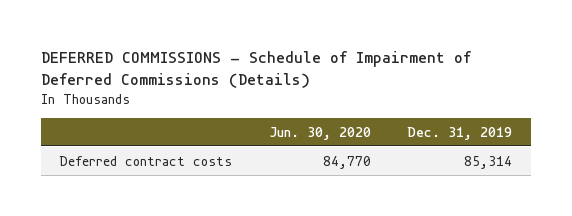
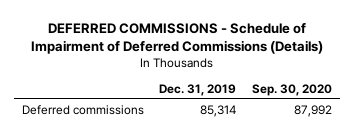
- | Jun. 30, 2020 | Dec. 31, 2019
+ | Dec. 31, 2019 | Sep. 30, 2020
- Deferred contract costs | 84,770 | 85,314
+ Deferred commissions | 85,314 | 87,992

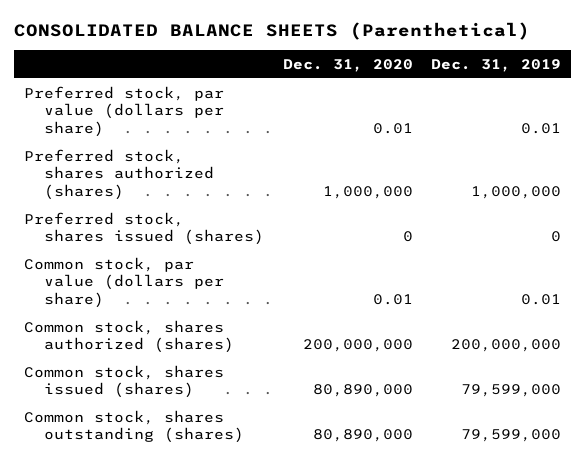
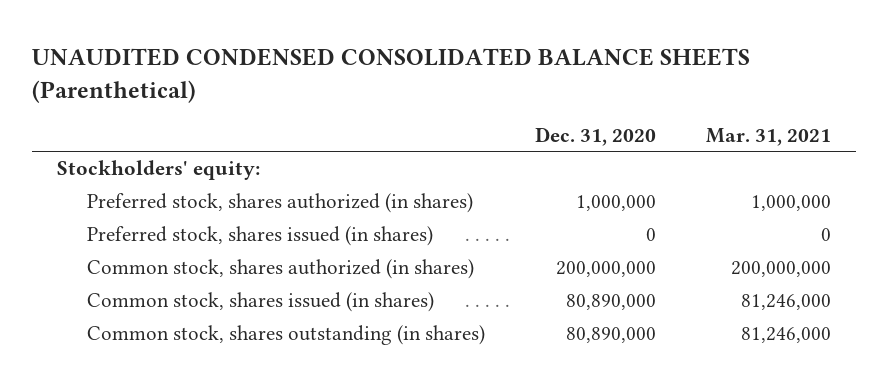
- CONSOLIDATED BALANCE SHEETS (Parenthetical)
+ UNAUDITED CONDENSED CONSOLIDATED BALANCE SHEETS (Parenthetical)
- | Dec. 31, 2020 | Dec. 31, 2019
+ | Dec. 31, 2020 | Mar. 31, 2021
- Preferred stock, par value (dollars per share) | 0.01 | 0.01
- Preferred stock, shares authorized (shares) | 1,000,000 | 1,000,000
- Preferred stock, shares issued (shares) | 0 | 0
- Common stock, par value (dollars per share) | 0.01 | 0.01
- Common stock, shares authorized (shares) | 200,000,000 | 200,000,000
- Common stock, shares issued (shares) | 80,890,000 | 79,599,000
- Common stock, shares outstanding (shares) | 80,890,000 | 79,599,000
+ Stockholders' equity:
+ Preferred stock, shares authorized (in shares) | 1,000,000 | 1,000,000
+ Preferred stock, shares issued (in shares) | 0 | 0
+ Common stock, shares authorized (in shares) | 200,000,000 | 200,000,000
+ Common stock, shares issued (in shares) | 80,890,000 | 81,246,000
+ Common stock, shares outstanding (in shares) | 80,890,000 | 81,246,000

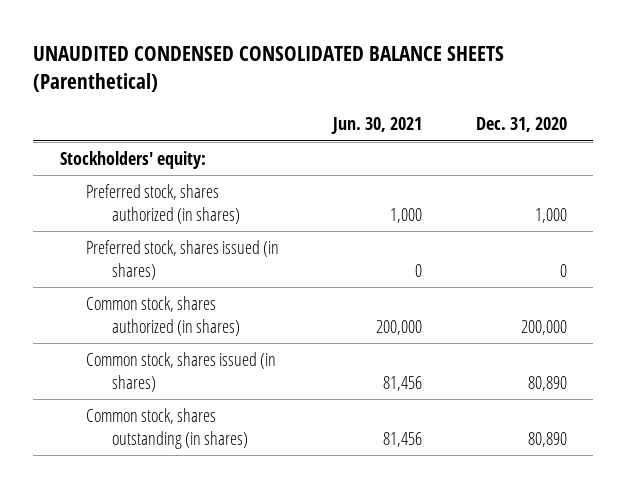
- | Dec. 31, 2020 | Mar. 31, 2021
+ | Jun. 30, 2021 | Dec. 31, 2020
- Preferred stock, shares authorized (in shares) | 1,000,000 | 1,000,000
+ Preferred stock, shares authorized (in shares) | 1,000 | 1,000
- Common stock, shares authorized (in shares) | 200,000,000 | 200,000,000
- Common stock, shares issued (in shares) | 80,890,000 | 81,246,000
- Common stock, shares outstanding (in shares) | 80,890,000 | 81,246,000
+ Common stock, shares authorized (in shares) | 200,000 | 200,000
+ Common stock, shares issued (in shares) | 81,456 | 80,890
+ Common stock, shares outstanding (in shares) | 81,456 | 80,890

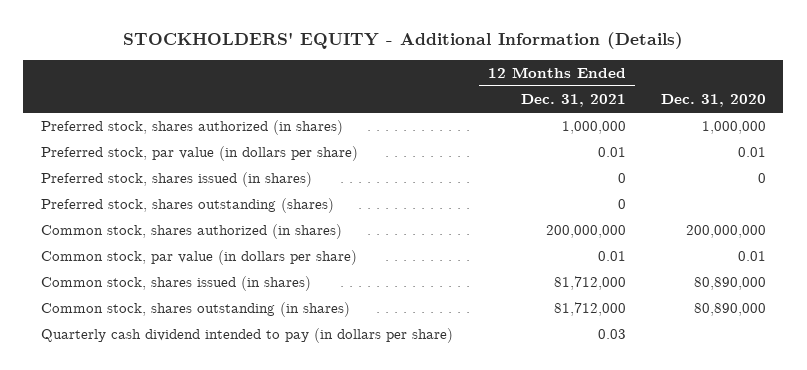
- UNAUDITED CONDENSED CONSOLIDATED BALANCE SHEETS (Parenthetical)
+ STOCKHOLDERS' EQUITY - Additional Information (Details)
- | Jun. 30, 2021 | Dec. 31, 2020
+ | 12 Months Ended Dec. 31, 2021 | Dec. 31, 2020
- Stockholders' equity:
- Preferred stock, shares authorized (in shares) | 1,000 | 1,000
+ Preferred stock, shares authorized (in shares) | 1,000,000 | 1,000,000
+ Preferred stock, par value (in dollars per share) | 0.01 | 0.01
- Common stock, shares authorized (in shares) | 200,000 | 200,000
- Common stock, shares issued (in shares) | 81,456 | 80,890
- Common stock, shares outstanding (in shares) | 81,456 | 80,890
+ Preferred stock, shares outstanding (shares) | 0 |
+ Common stock, shares authorized (in shares) | 200,000,000 | 200,000,000
+ Common stock, par value (in dollars per share) | 0.01 | 0.01
+ Common stock, shares issued (in shares) | 81,712,000 | 80,890,000
+ Common stock, shares outstanding (in shares) | 81,712,000 | 80,890,000
+ Quarterly cash dividend intended to pay (in dollars per share) | 0.03 |

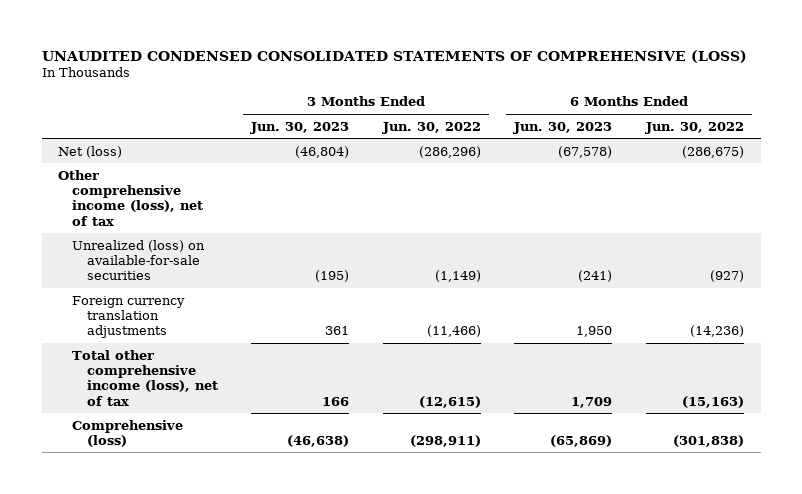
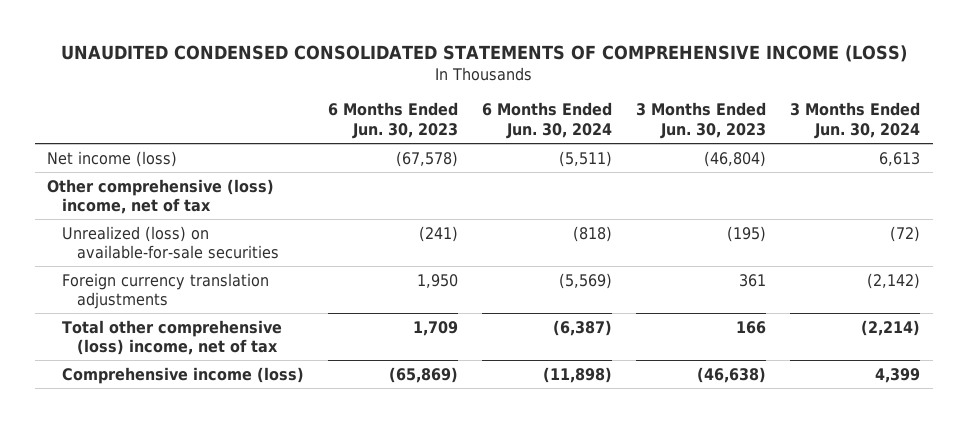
- UNAUDITED CONDENSED CONSOLIDATED STATEMENTS OF COMPREHENSIVE (LOSS)
+ UNAUDITED CONDENSED CONSOLIDATED STATEMENTS OF COMPREHENSIVE INCOME (LOSS)
- | 3 Months Ended Jun. 30, 2023 | 3 Months Ended Jun. 30, 2022 | 6 Months Ended Jun. 30, 2023 | 6 Months Ended Jun. 30, 2022
+ | 6 Months Ended Jun. 30, 2023 | 6 Months Ended Jun. 30, 2024 | 3 Months Ended Jun. 30, 2023 | 3 Months Ended Jun. 30, 2024
- Net (loss) | (46,804) | (286,296) | (67,578) | (286,675)
- Other comprehensive income (loss), net of tax
+ Net income (loss) | (67,578) | (5,511) | (46,804) | 6,613
+ Other comprehensive (loss) income, net of tax
- Total other comprehensive income (loss), net of tax | 166 | (12,615) | 1,709 | (15,163)
- Comprehensive (loss) | (46,638) | (298,911) | (65,869) | (301,838)
+ Total other comprehensive (loss) income, net of tax | 1,709 | (6,387) | 166 | (2,214)
+ Comprehensive income (loss) | (65,869) | (11,898) | (46,638) | 4,399

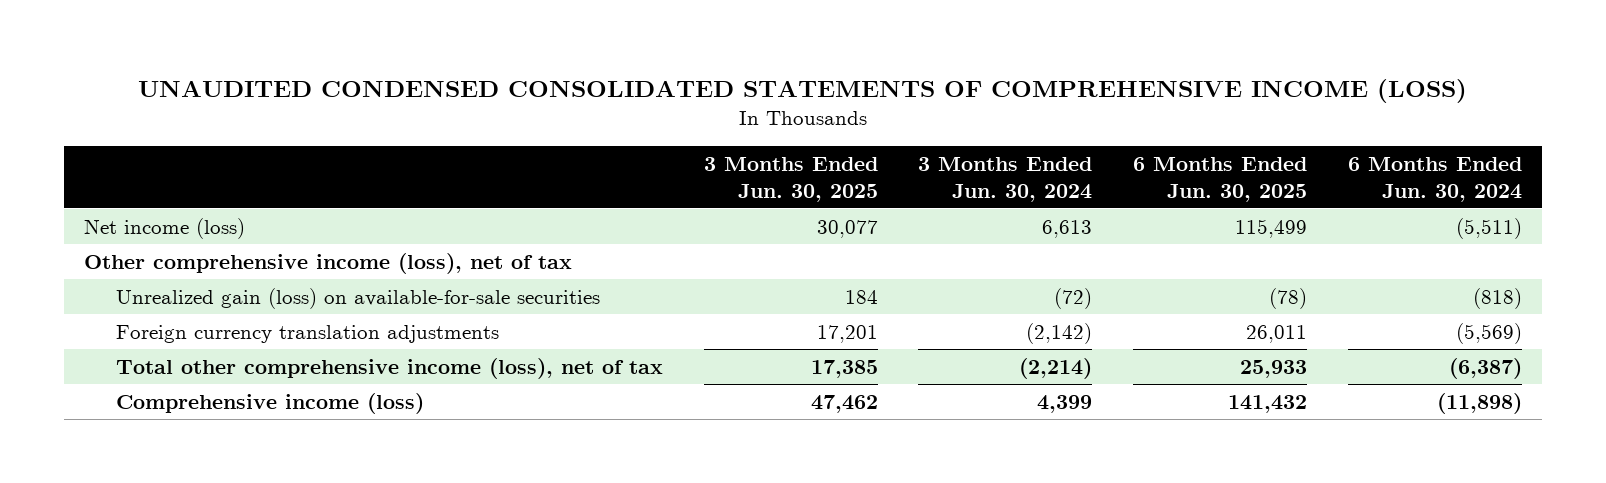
- | 6 Months Ended Jun. 30, 2023 | 6 Months Ended Jun. 30, 2024 | 3 Months Ended Jun. 30, 2023 | 3 Months Ended Jun. 30, 2024
+ | 3 Months Ended Jun. 30, 2025 | 3 Months Ended Jun. 30, 2024 | 6 Months Ended Jun. 30, 2025 | 6 Months Ended Jun. 30, 2024
- Other comprehensive (loss) income, net of tax
- Unrealized (loss) on available-for-sale securities | (241) | (818) | (195) | (72)
+ Other comprehensive income (loss), net of tax
+ Unrealized gain (loss) on available-for-sale securities | 184 | (72) | (78) | (818)
- Total other comprehensive (loss) income, net of tax | 1,709 | (6,387) | 166 | (2,214)
+ Total other comprehensive income (loss), net of tax | 17,385 | (2,214) | 25,933 | (6,387)

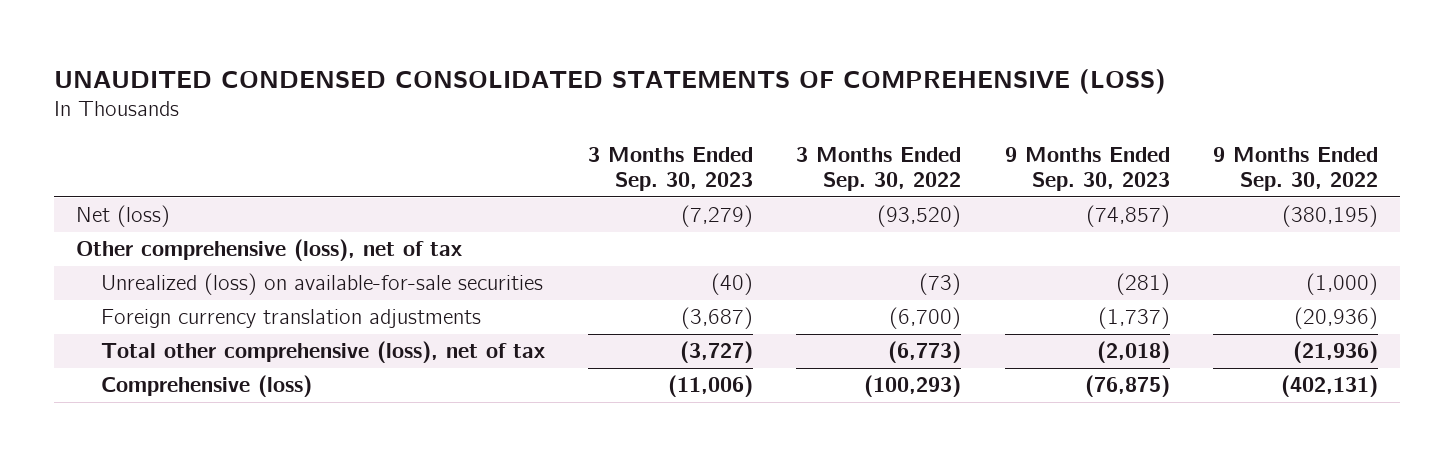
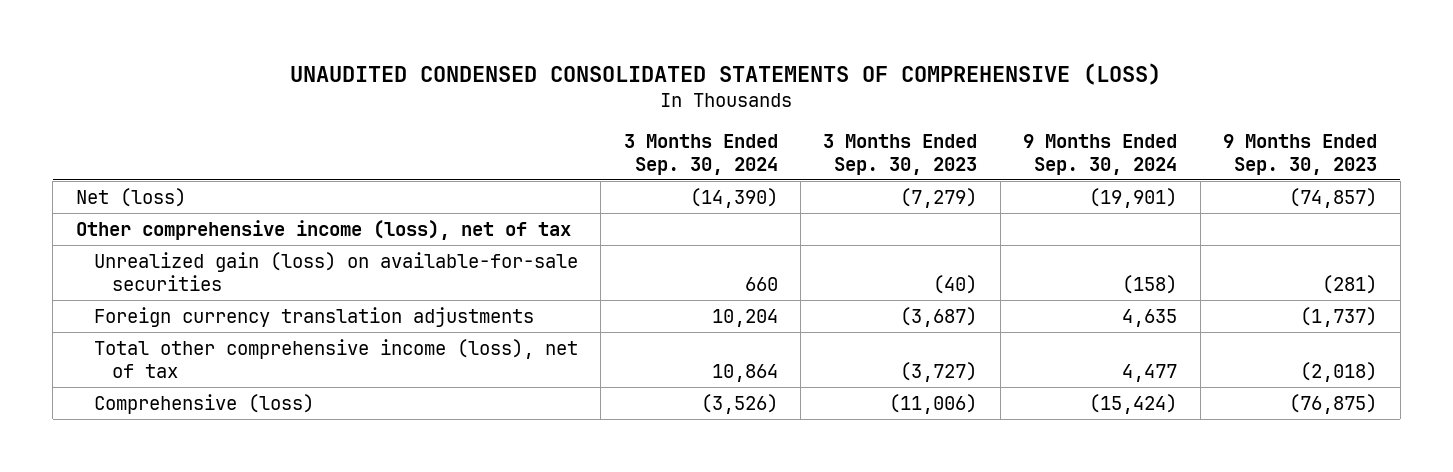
- | 3 Months Ended Sep. 30, 2023 | 3 Months Ended Sep. 30, 2022 | 9 Months Ended Sep. 30, 2023 | 9 Months Ended Sep. 30, 2022
+ | 3 Months Ended Sep. 30, 2024 | 3 Months Ended Sep. 30, 2023 | 9 Months Ended Sep. 30, 2024 | 9 Months Ended Sep. 30, 2023
- Other comprehensive (loss), net of tax
- Unrealized (loss) on available-for-sale securities | (40) | (73) | (281) | (1,000)
+ Other comprehensive income (loss), net of tax
+ Unrealized gain (loss) on available-for-sale securities | 660 | (40) | (158) | (281)
- Total other comprehensive (loss), net of tax | (3,727) | (6,773) | (2,018) | (21,936)
+ Total other comprehensive income (loss), net of tax | 10,864 | (3,727) | 4,477 | (2,018)

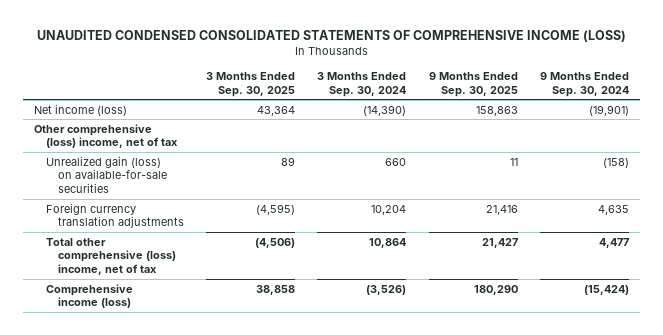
- UNAUDITED CONDENSED CONSOLIDATED STATEMENTS OF COMPREHENSIVE (LOSS)
+ UNAUDITED CONDENSED CONSOLIDATED STATEMENTS OF COMPREHENSIVE INCOME (LOSS)
- | 3 Months Ended Sep. 30, 2024 | 3 Months Ended Sep. 30, 2023 | 9 Months Ended Sep. 30, 2024 | 9 Months Ended Sep. 30, 2023
+ | 3 Months Ended Sep. 30, 2025 | 3 Months Ended Sep. 30, 2024 | 9 Months Ended Sep. 30, 2025 | 9 Months Ended Sep. 30, 2024
- Net (loss) | (14,390) | (7,279) | (19,901) | (74,857)
- Other comprehensive income (loss), net of tax
+ Net income (loss) | 43,364 | (14,390) | 158,863 | (19,901)
+ Other comprehensive (loss) income, net of tax
- Total other comprehensive income (loss), net of tax | 10,864 | (3,727) | 4,477 | (2,018)
- Comprehensive (loss) | (3,526) | (11,006) | (15,424) | (76,875)
+ Total other comprehensive (loss) income, net of tax | (4,506) | 10,864 | 21,427 | 4,477
+ Comprehensive income (loss) | 38,858 | (3,526) | 180,290 | (15,424)

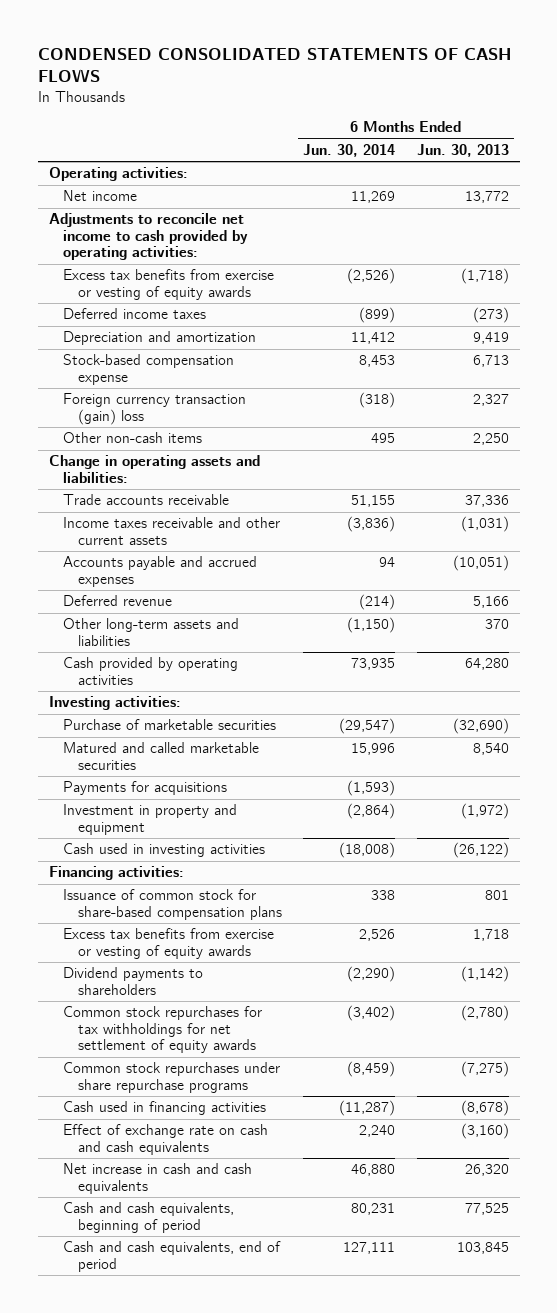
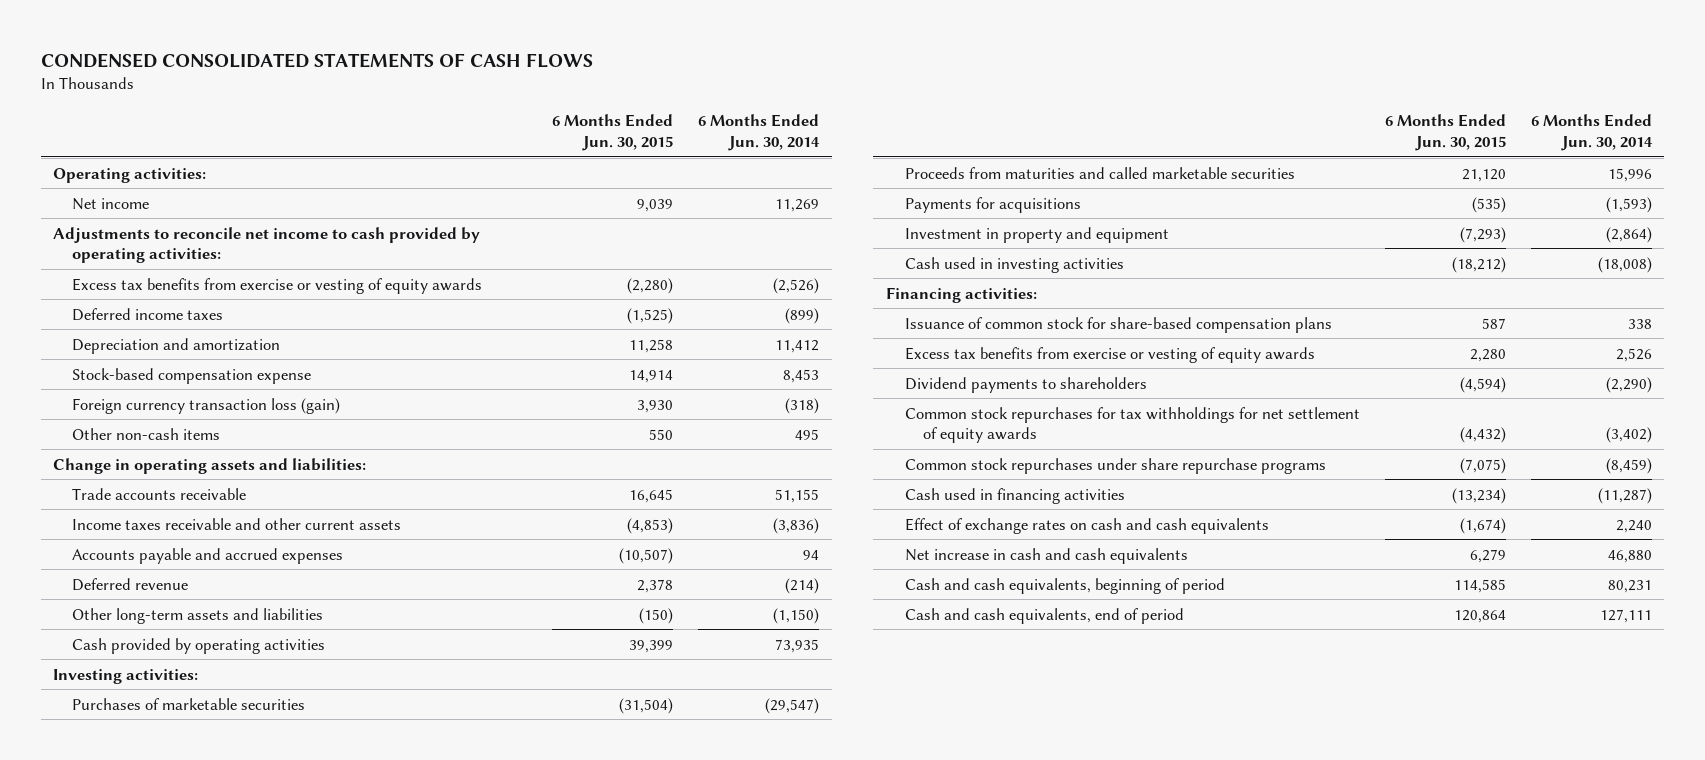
- | 6 Months Ended Jun. 30, 2014 | 6 Months Ended Jun. 30, 2013
+ | 6 Months Ended Jun. 30, 2015 | 6 Months Ended Jun. 30, 2014
- Foreign currency transaction (gain) loss | (318) | 2,327
+ Foreign currency transaction loss (gain) | 3,930 | (318)
- Purchase of marketable securities | (29,547) | (32,690)
- Matured and called marketable securities | 15,996 | 8,540
+ Purchases of marketable securities | (31,504) | (29,547)
+ Proceeds from maturities and called marketable securities | 21,120 | 15,996
- Effect of exchange rate on cash and cash equivalents | 2,240 | (3,160)
+ Effect of exchange rates on cash and cash equivalents | (1,674) | 2,240

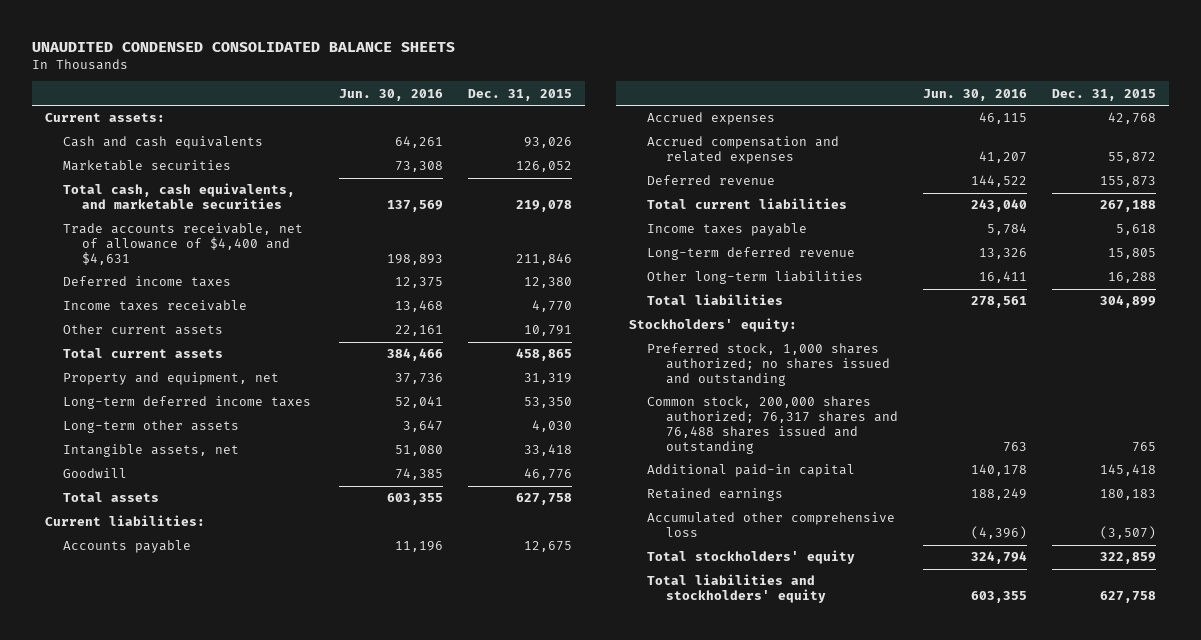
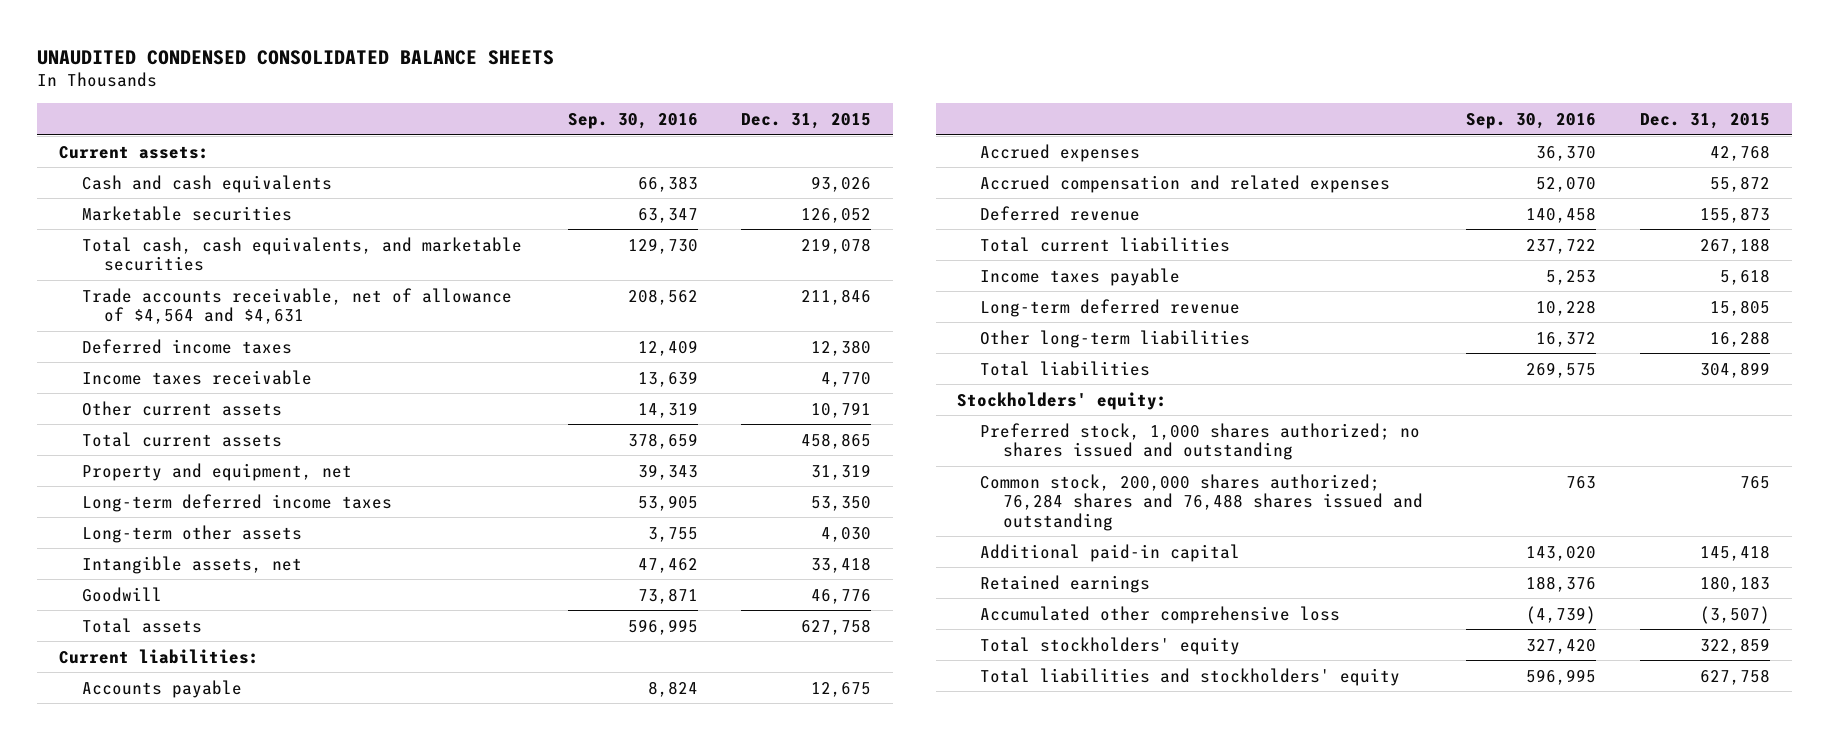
- | Jun. 30, 2016 | Dec. 31, 2015
+ | Sep. 30, 2016 | Dec. 31, 2015
- Trade accounts receivable, net of allowance of $4,400 and $4,631 | 198,893 | 211,846
+ Trade accounts receivable, net of allowance of $4,564 and $4,631 | 208,562 | 211,846
- Common stock, 200,000 shares authorized; 76,317 shares and 76,488 shares issued and outstanding | 763 | 765
+ Common stock, 200,000 shares authorized; 76,284 shares and 76,488 shares issued and outstanding | 763 | 765

